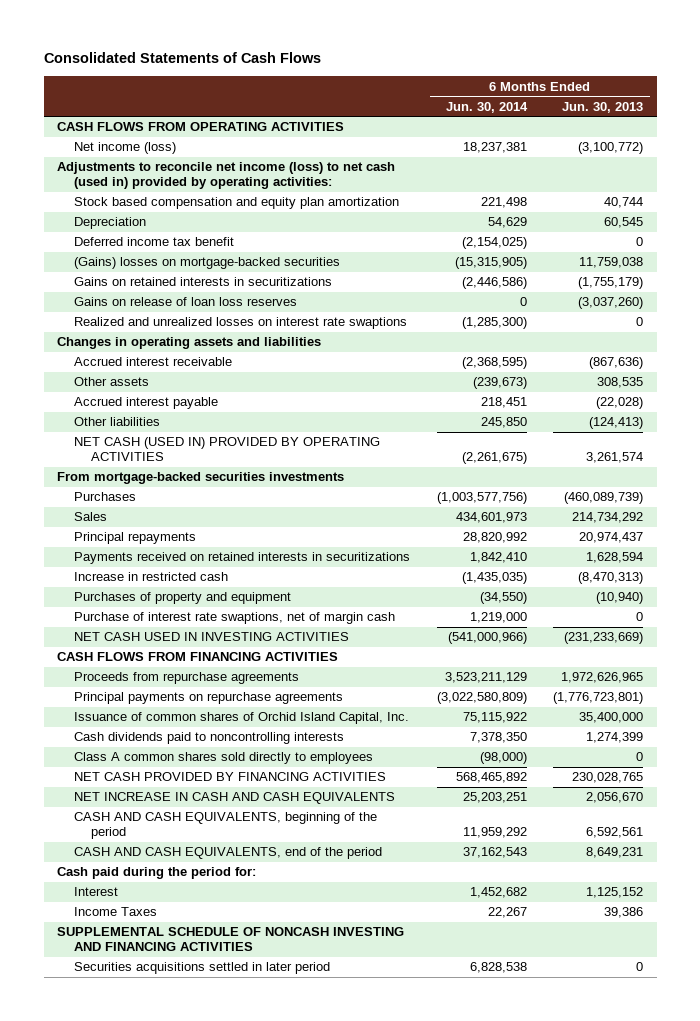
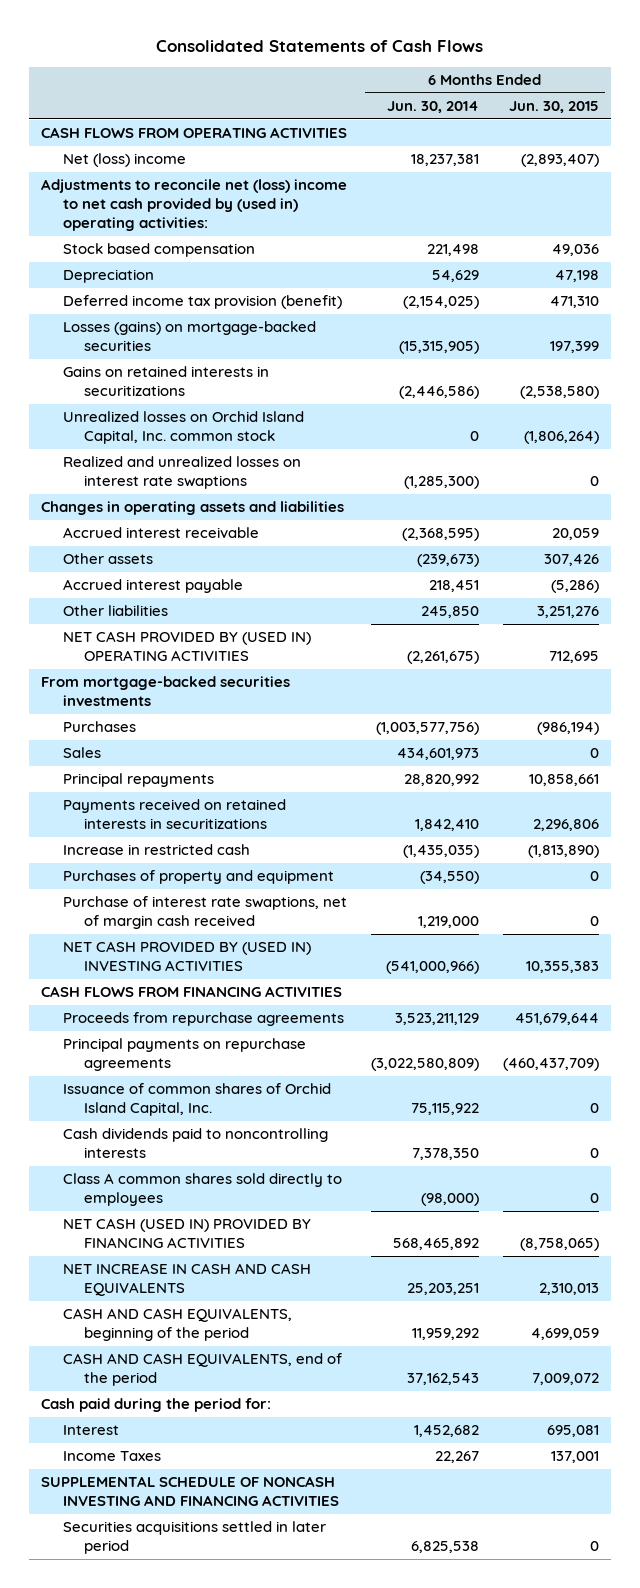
- | 6 Months Ended Jun. 30, 2014 | 6 Months Ended Jun. 30, 2013
+ | 6 Months Ended Jun. 30, 2014 | 6 Months Ended Jun. 30, 2015
- Net income (loss) | 18,237,381 | (3,100,772)
- Adjustments to reconcile net income (loss) to net cash (used in) provided by operating activities:
- Stock based compensation and equity plan amortization | 221,498 | 40,744
+ Net (loss) income | 18,237,381 | (2,893,407)
+ Adjustments to reconcile net (loss) income to net cash provided by (used in) operating activities:
+ Stock based compensation | 221,498 | 49,036
- Deferred income tax benefit | (2,154,025) | 0
- (Gains) losses on mortgage-backed securities | (15,315,905) | 11,759,038
+ Deferred income tax provision (benefit) | (2,154,025) | 471,310
+ Losses (gains) on mortgage-backed securities | (15,315,905) | 197,399
- Gains on release of loan loss reserves | 0 | (3,037,260)
+ Unrealized losses on Orchid Island Capital, Inc. common stock | 0 | (1,806,264)
- NET CASH (USED IN) PROVIDED BY OPERATING ACTIVITIES | (2,261,675) | 3,261,574
+ NET CASH PROVIDED BY (USED IN) OPERATING ACTIVITIES | (2,261,675) | 712,695
- Purchase of interest rate swaptions, net of margin cash | 1,219,000 | 0
- NET CASH USED IN INVESTING ACTIVITIES | (541,000,966) | (231,233,669)
+ Purchase of interest rate swaptions, net of margin cash received | 1,219,000 | 0
+ NET CASH PROVIDED BY (USED IN) INVESTING ACTIVITIES | (541,000,966) | 10,355,383
- NET CASH PROVIDED BY FINANCING ACTIVITIES | 568,465,892 | 230,028,765
+ NET CASH (USED IN) PROVIDED BY FINANCING ACTIVITIES | 568,465,892 | (8,758,065)
- Securities acquisitions settled in later period | 6,828,538 | 0
+ Securities acquisitions settled in later period | 6,825,538 | 0

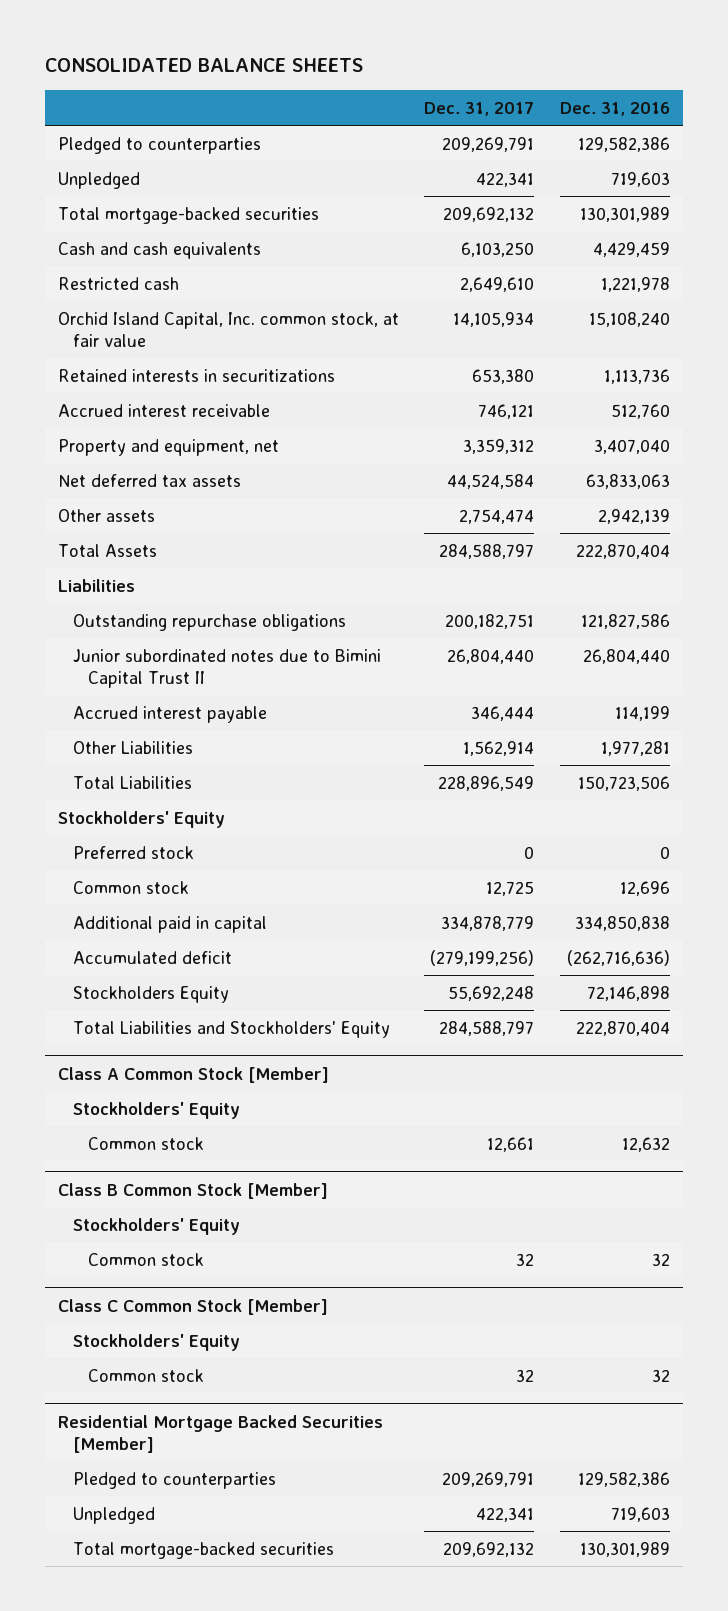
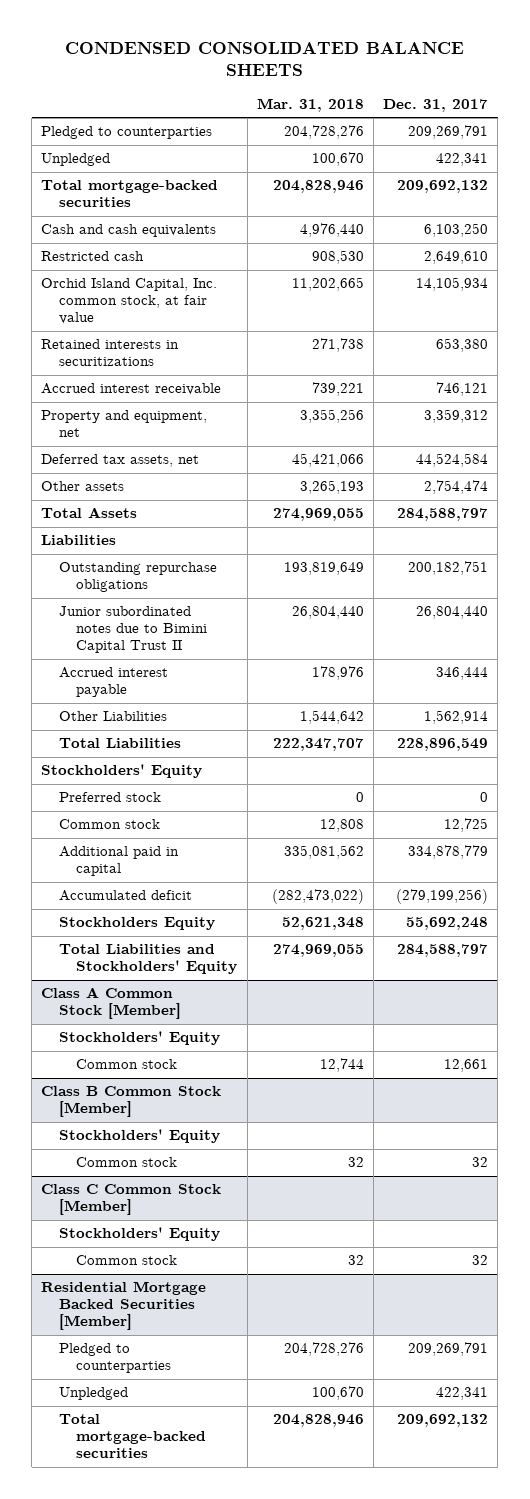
- CONSOLIDATED BALANCE SHEETS
+ CONDENSED CONSOLIDATED BALANCE SHEETS
- | Dec. 31, 2017 | Dec. 31, 2016
+ | Mar. 31, 2018 | Dec. 31, 2017
- Net deferred tax assets | 44,524,584 | 63,833,063
+ Deferred tax assets, net | 45,421,066 | 44,524,584

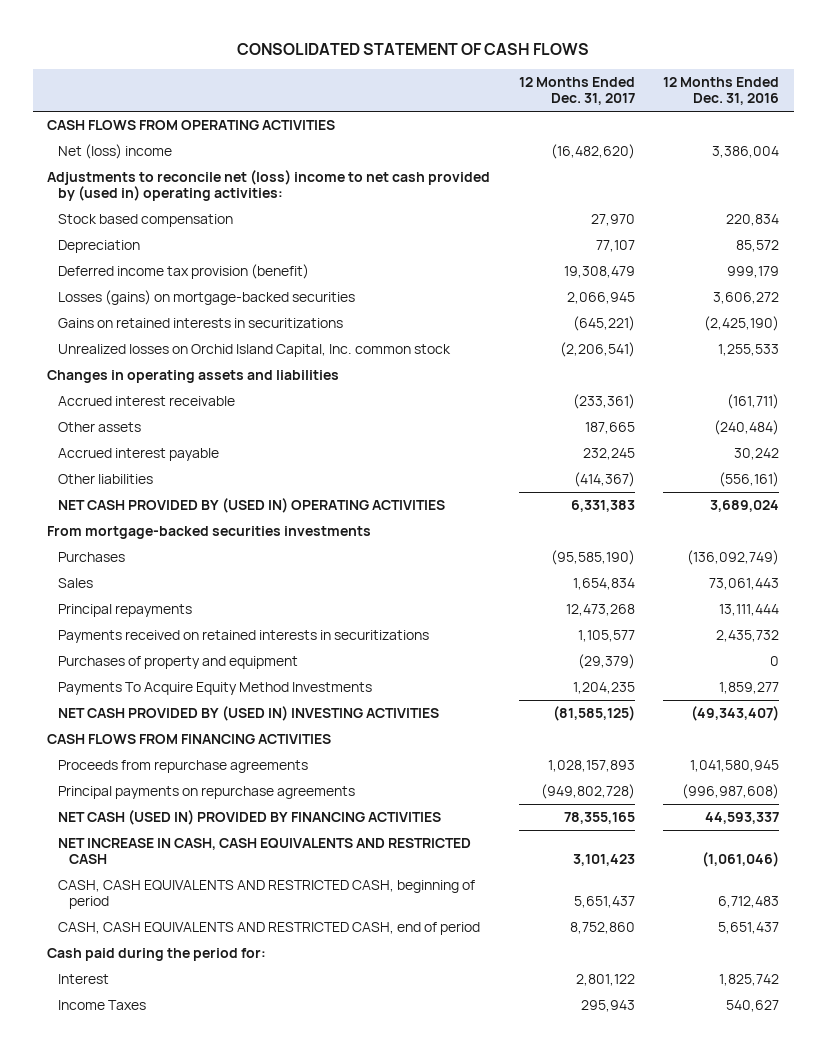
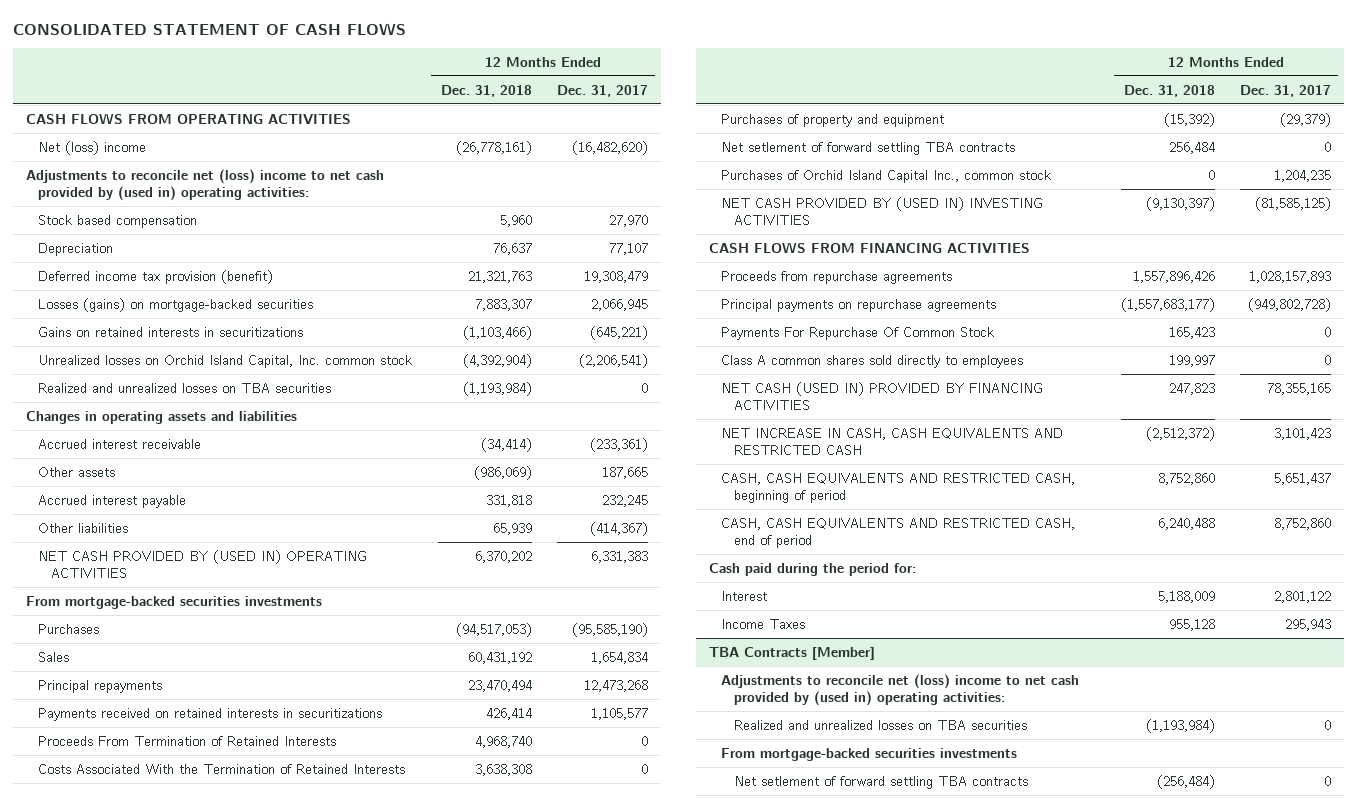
- | 12 Months Ended Dec. 31, 2017 | 12 Months Ended Dec. 31, 2016
+ | 12 Months Ended Dec. 31, 2018 | 12 Months Ended Dec. 31, 2017
+ Realized and unrealized losses on TBA securities | (1,193,984) | 0
+ Proceeds From Termination of Retained Interests | 4,968,740 | 0
+ Costs Associated With the Termination of Retained Interests | 3,638,308 | 0
- Payments To Acquire Equity Method Investments | 1,204,235 | 1,859,277
+ Net setlement of forward settling TBA contracts | 256,484 | 0
+ Purchases of Orchid Island Capital Inc., common stock | 0 | 1,204,235
+ Payments For Repurchase Of Common Stock | 165,423 | 0
+ Class A common shares sold directly to employees | 199,997 | 0
+ TBA Contracts [Member]
+ Adjustments to reconcile net (loss) income to net cash provided by (used in) operating activities:
+ Realized and unrealized losses on TBA securities | (1,193,984) | 0
+ From mortgage-backed securities investments
+ Net setlement of forward settling TBA contracts | (256,484) | 0

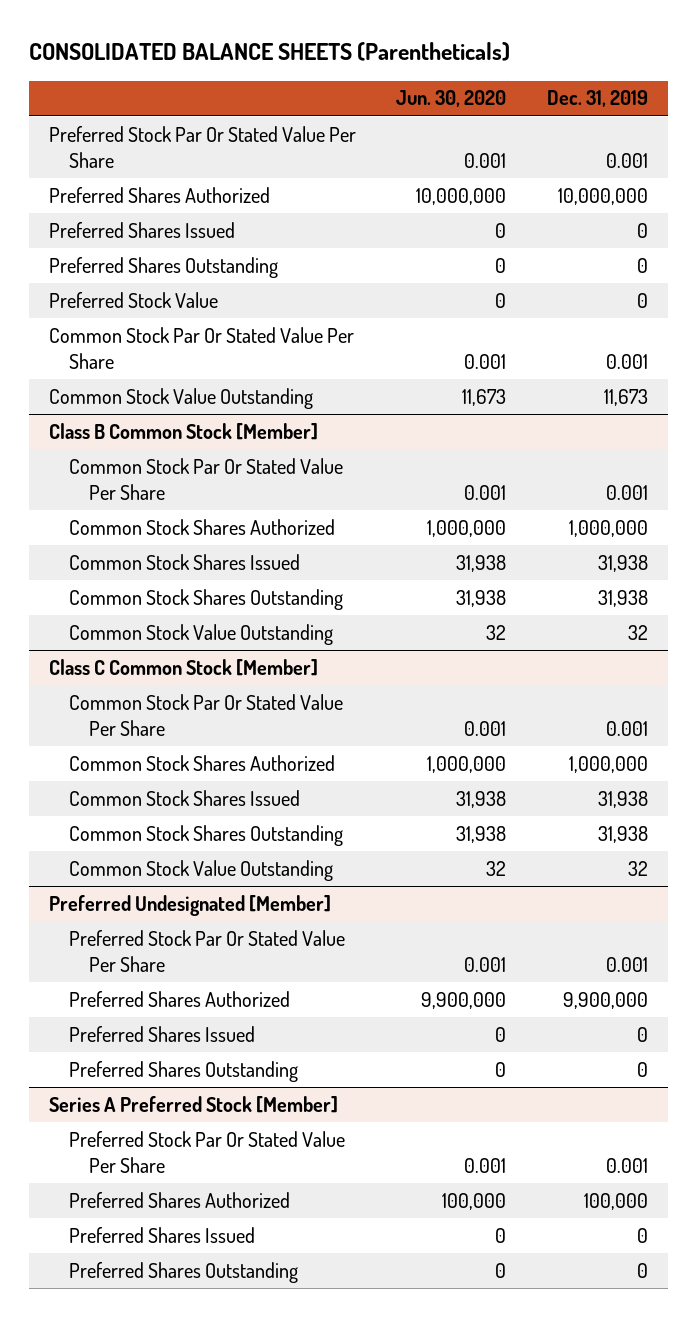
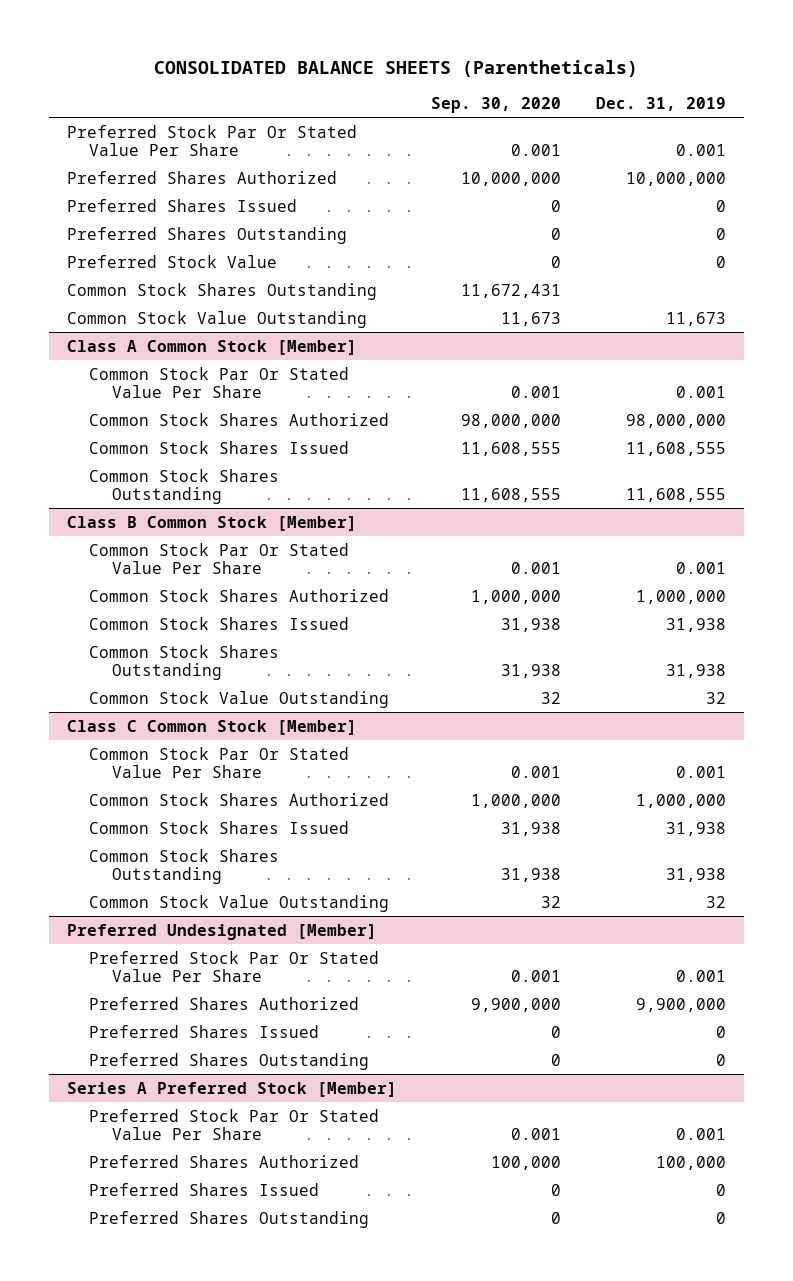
- | Jun. 30, 2020 | Dec. 31, 2019
+ | Sep. 30, 2020 | Dec. 31, 2019
- Common Stock Par Or Stated Value Per Share | 0.001 | 0.001
+ Common Stock Shares Outstanding | 11,672,431 |
+ Class A Common Stock [Member]
+ Common Stock Par Or Stated Value Per Share | 0.001 | 0.001
+ Common Stock Shares Authorized | 98,000,000 | 98,000,000
+ Common Stock Shares Issued | 11,608,555 | 11,608,555
+ Common Stock Shares Outstanding | 11,608,555 | 11,608,555

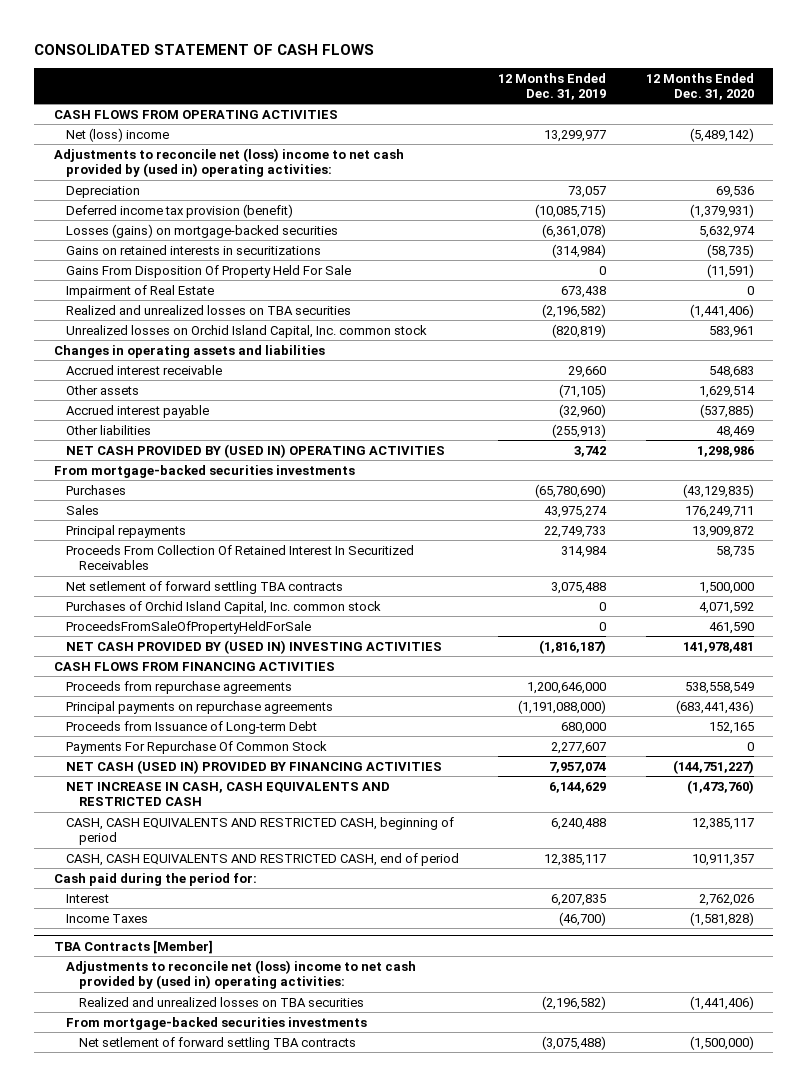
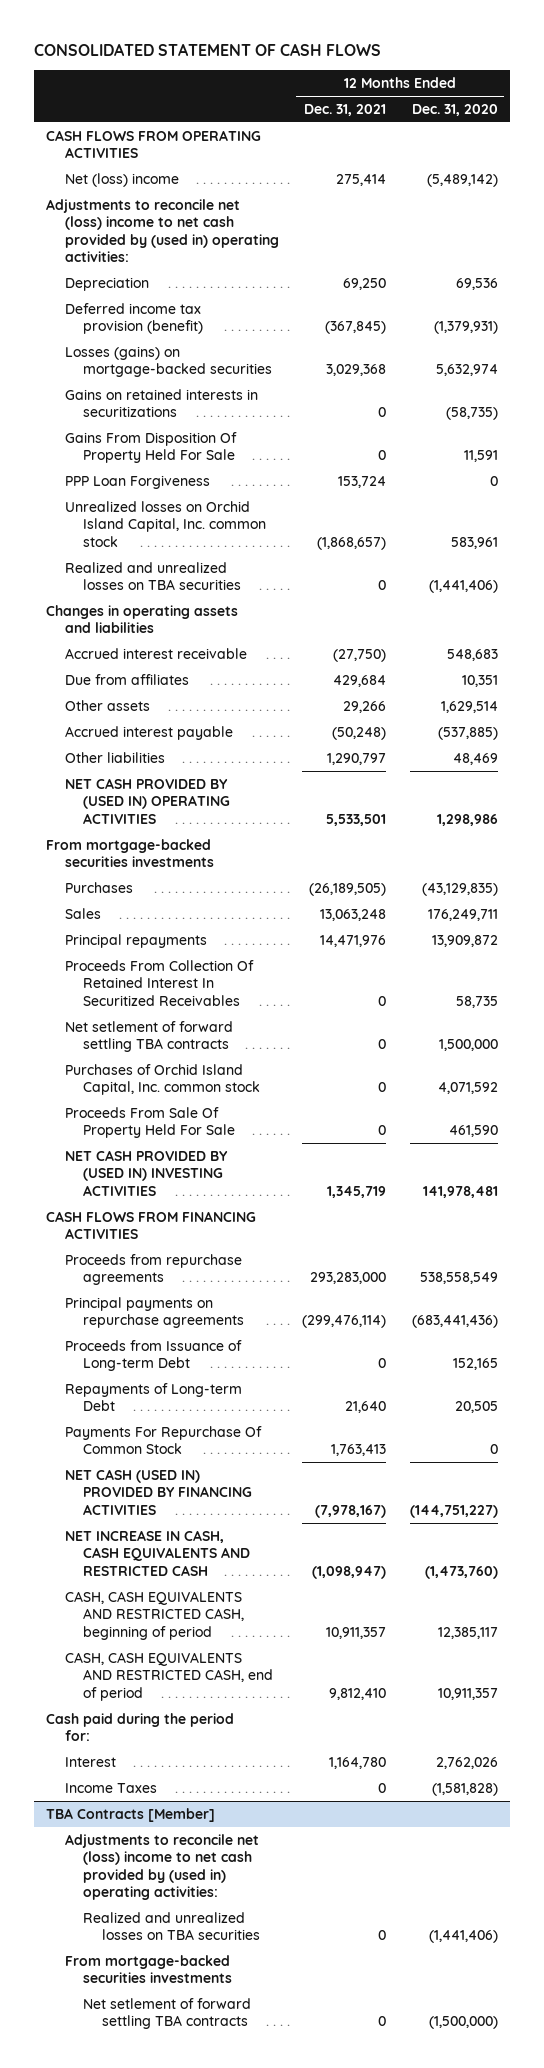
- | 12 Months Ended Dec. 31, 2019 | 12 Months Ended Dec. 31, 2020
+ | 12 Months Ended Dec. 31, 2021 | 12 Months Ended Dec. 31, 2020
- Gains From Disposition Of Property Held For Sale | 0 | (11,591)
- Impairment of Real Estate | 673,438 | 0
+ Gains From Disposition Of Property Held For Sale | 0 | 11,591
+ PPP Loan Forgiveness | 153,724 | 0
moved down: Realized and unrealized losses on TBA securities | 0 | (1,441,406)
+ Due from affiliates | 429,684 | 10,351
- ProceedsFromSaleOfPropertyHeldForSale | 0 | 461,590
+ Proceeds From Sale Of Property Held For Sale | 0 | 461,590
+ Repayments of Long-term Debt | 21,640 | 20,505

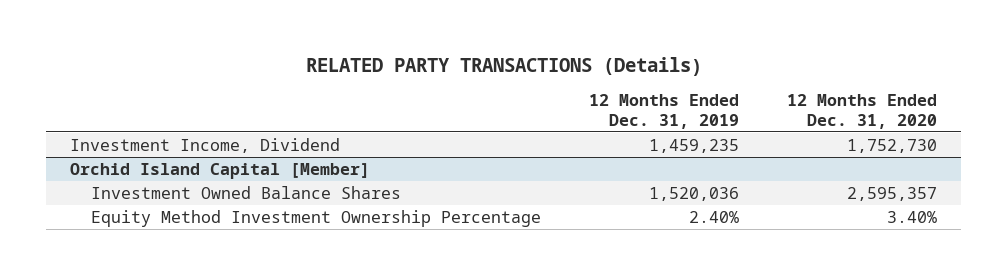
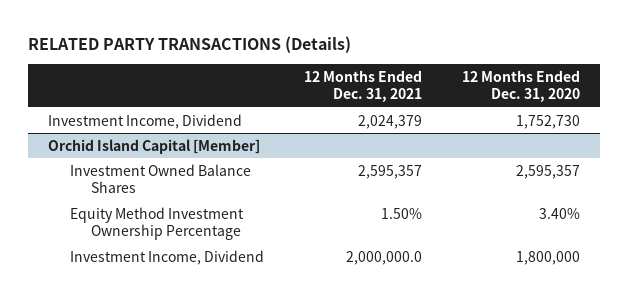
- | 12 Months Ended Dec. 31, 2019 | 12 Months Ended Dec. 31, 2020
+ | 12 Months Ended Dec. 31, 2021 | 12 Months Ended Dec. 31, 2020
@ Orchid Island Capital [Member]
+ Investment Income, Dividend | 2,000,000.0 | 1,800,000

